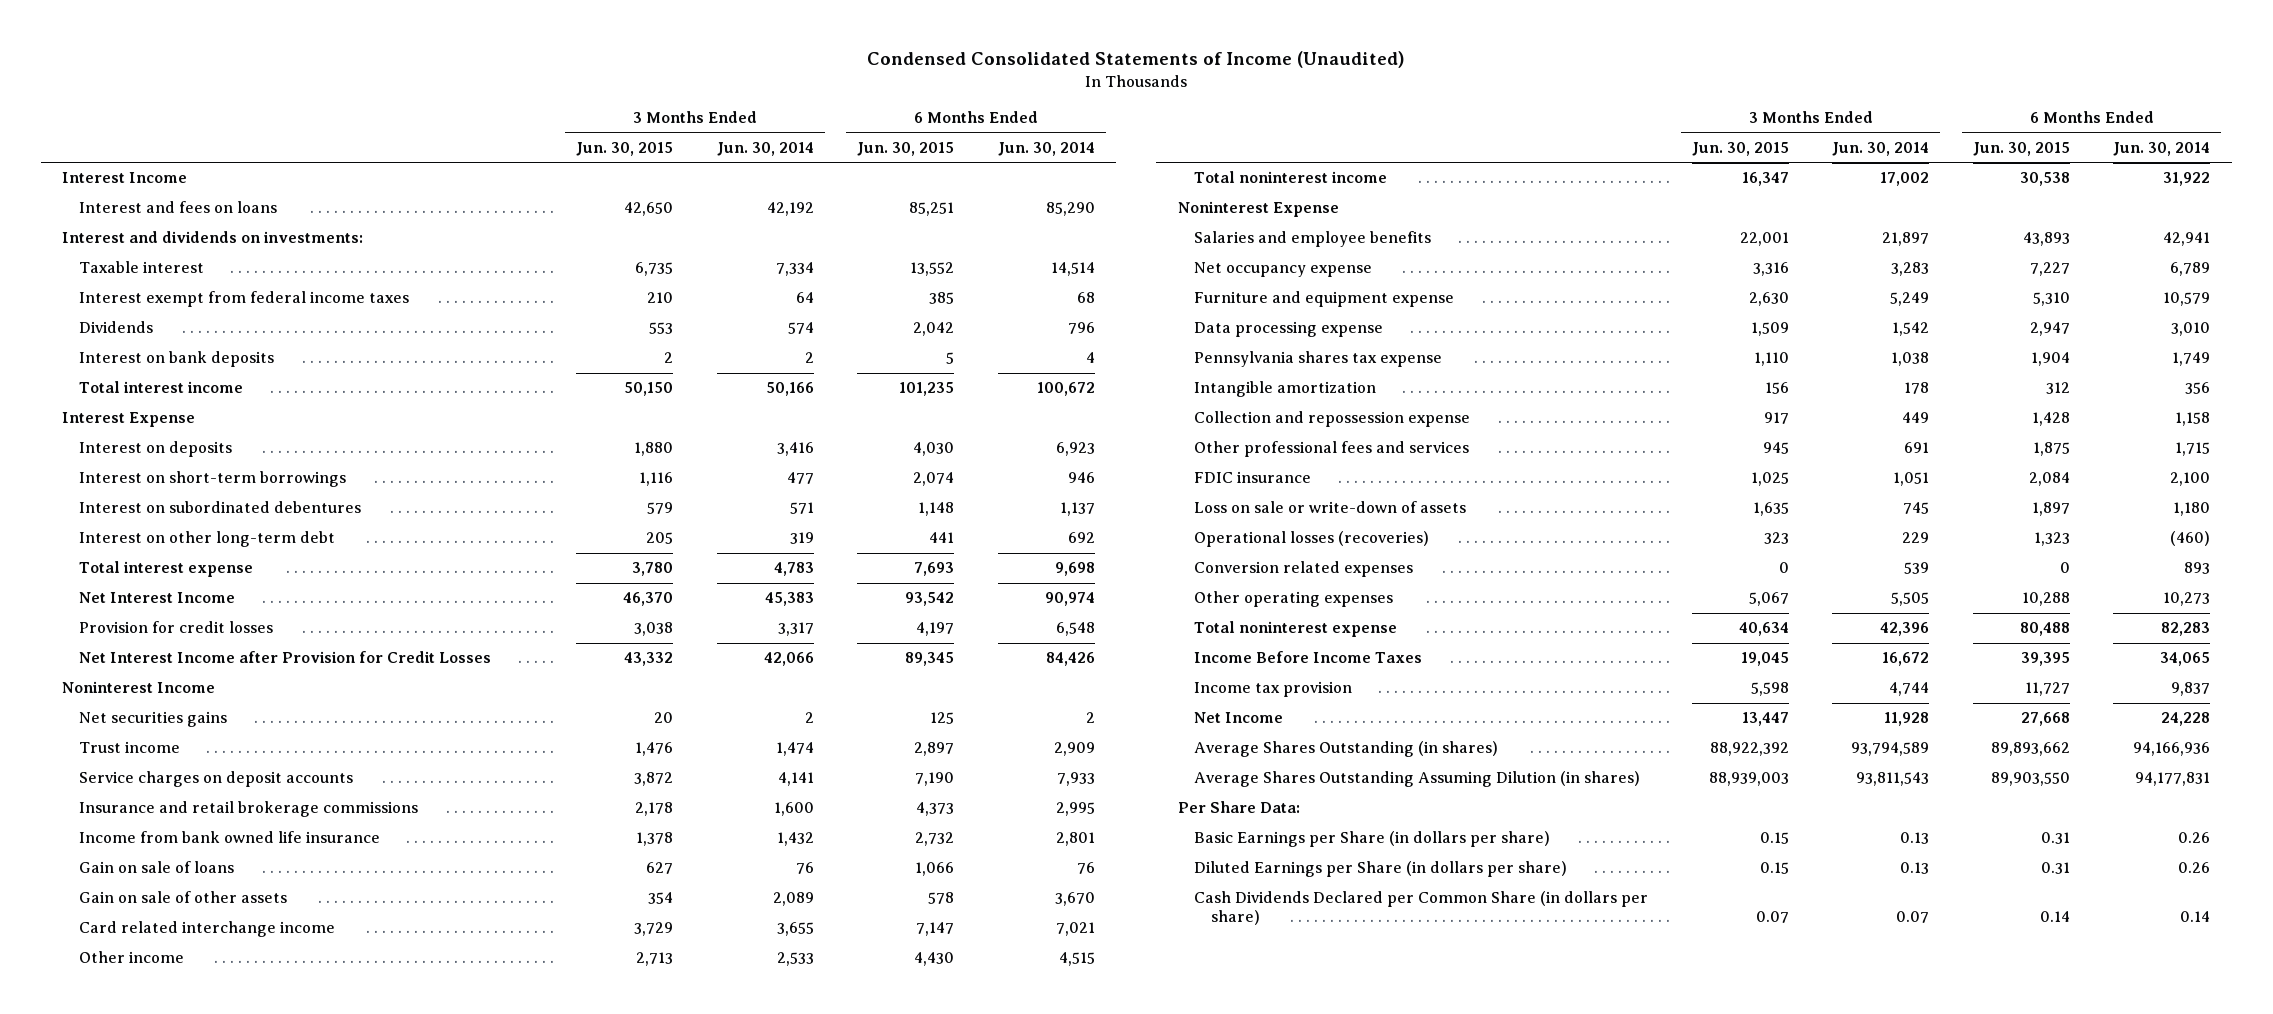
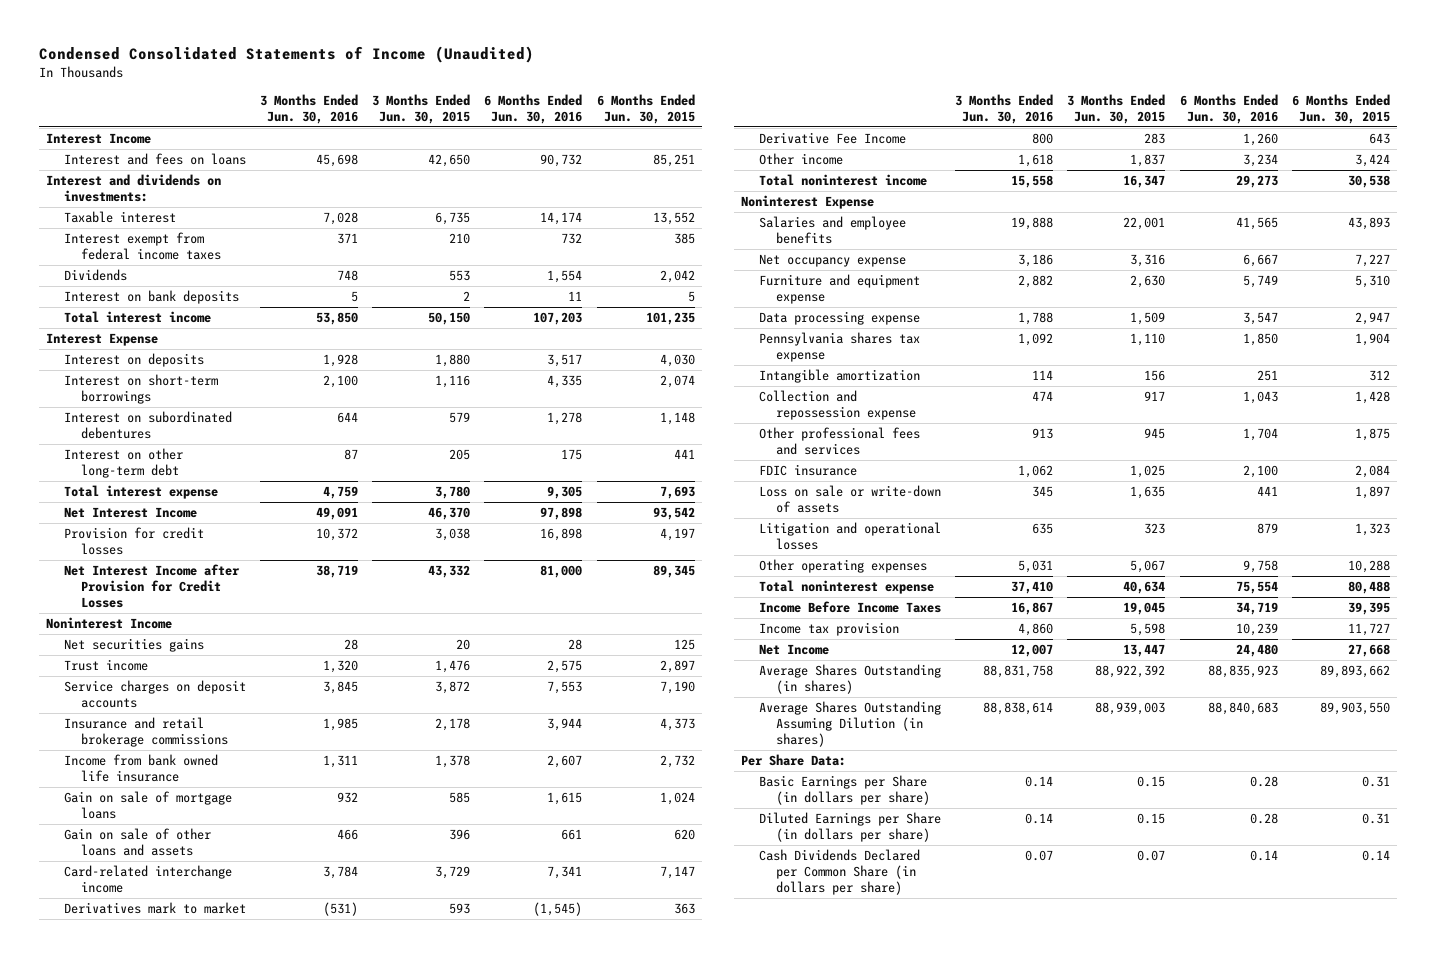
- | 3 Months Ended Jun. 30, 2015 | 3 Months Ended Jun. 30, 2014 | 6 Months Ended Jun. 30, 2015 | 6 Months Ended Jun. 30, 2014
+ | 3 Months Ended Jun. 30, 2016 | 3 Months Ended Jun. 30, 2015 | 6 Months Ended Jun. 30, 2016 | 6 Months Ended Jun. 30, 2015
- Gain on sale of loans | 627 | 76 | 1,066 | 76
- Gain on sale of other assets | 354 | 2,089 | 578 | 3,670
- Card related interchange income | 3,729 | 3,655 | 7,147 | 7,021
- Other income | 2,713 | 2,533 | 4,430 | 4,515
+ Gain on sale of mortgage loans | 932 | 585 | 1,615 | 1,024
+ Gain on sale of other loans and assets | 466 | 396 | 661 | 620
+ Card-related interchange income | 3,784 | 3,729 | 7,341 | 7,147
+ Derivatives mark to market | (531) | 593 | (1,545) | 363
+ Derivative Fee Income | 800 | 283 | 1,260 | 643
+ Other income | 1,618 | 1,837 | 3,234 | 3,424
- Operational losses (recoveries) | 323 | 229 | 1,323 | (460)
- Conversion related expenses | 0 | 539 | 0 | 893
+ Litigation and operational losses | 635 | 323 | 879 | 1,323

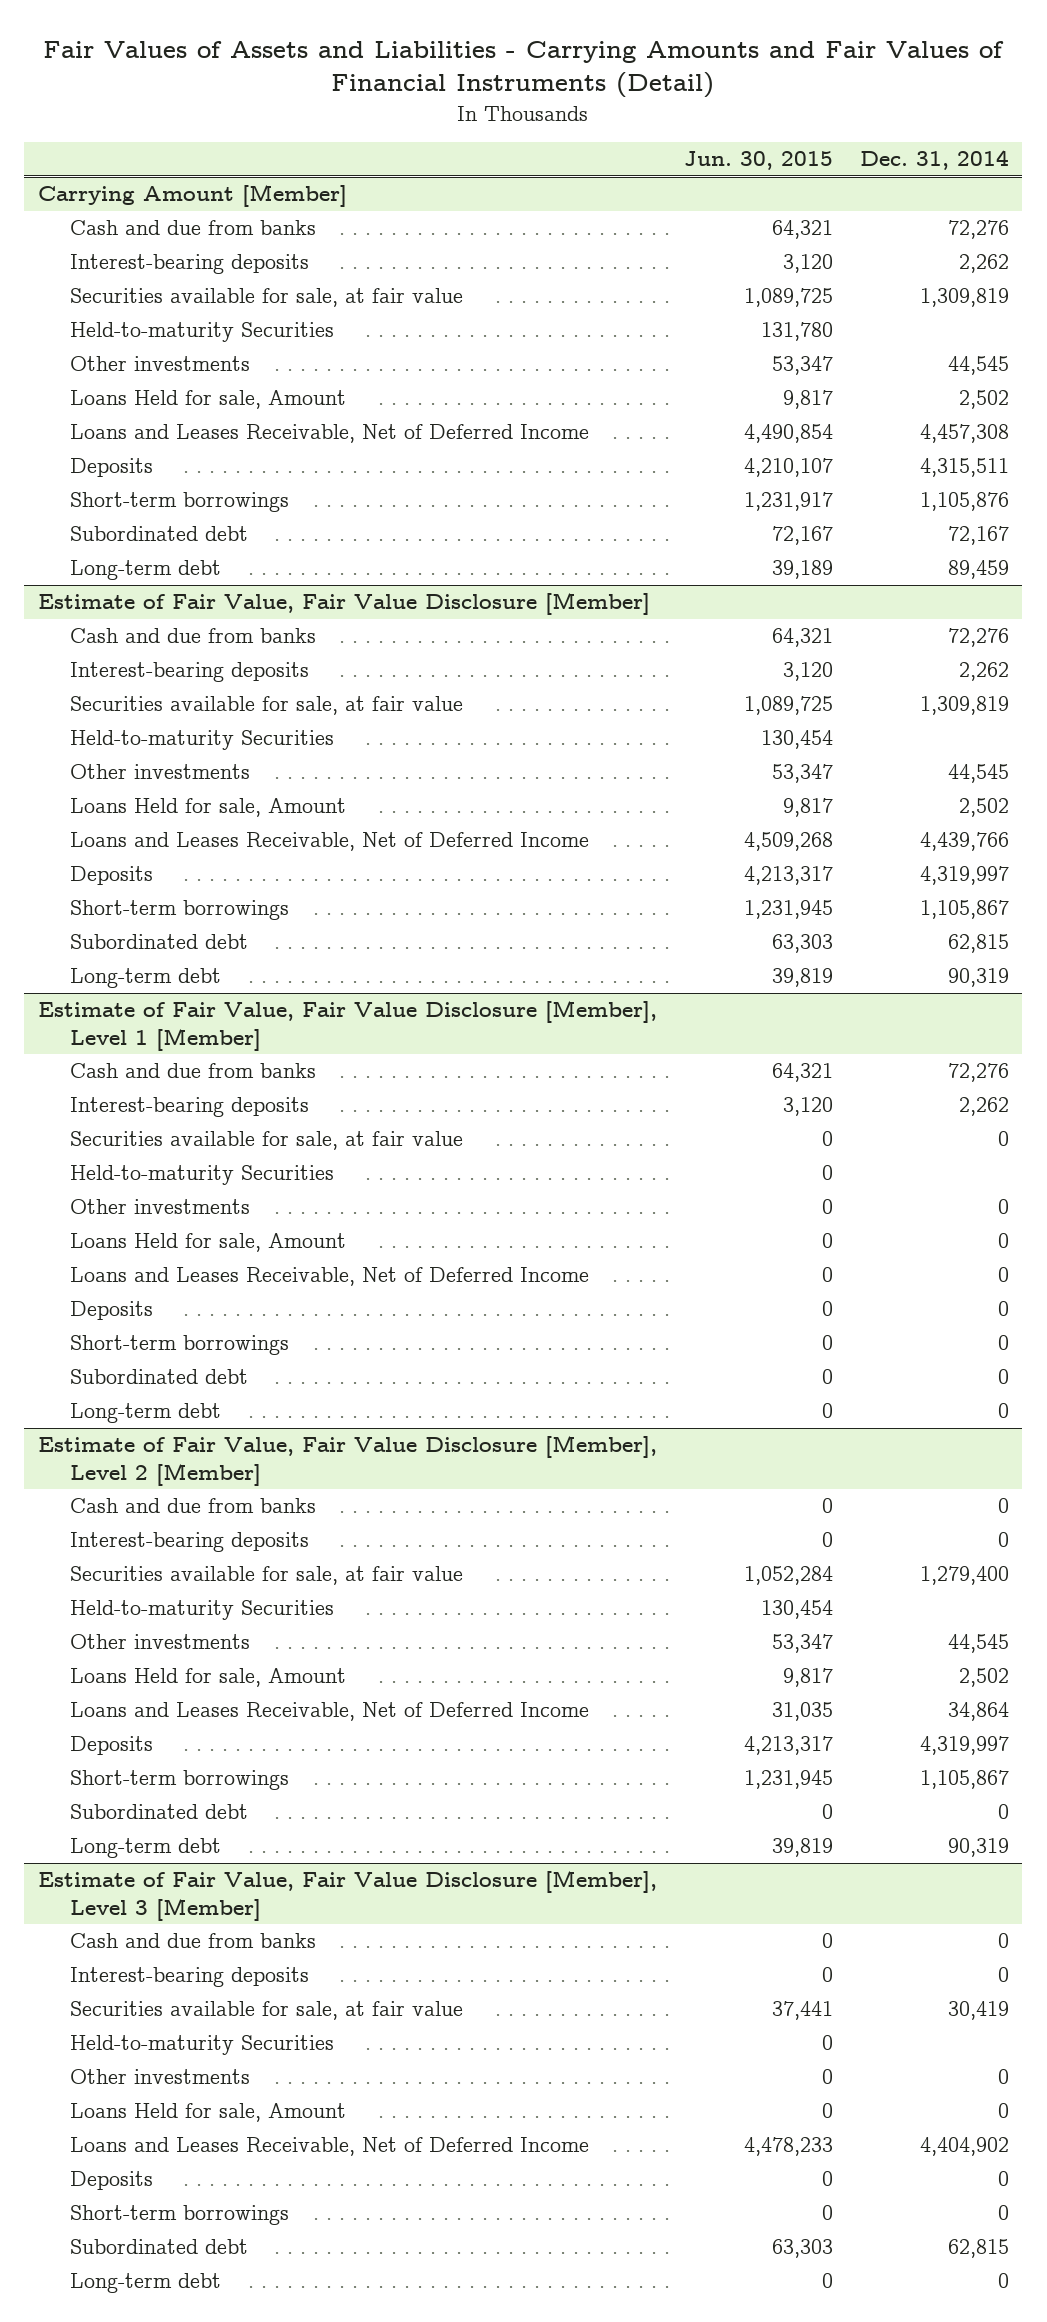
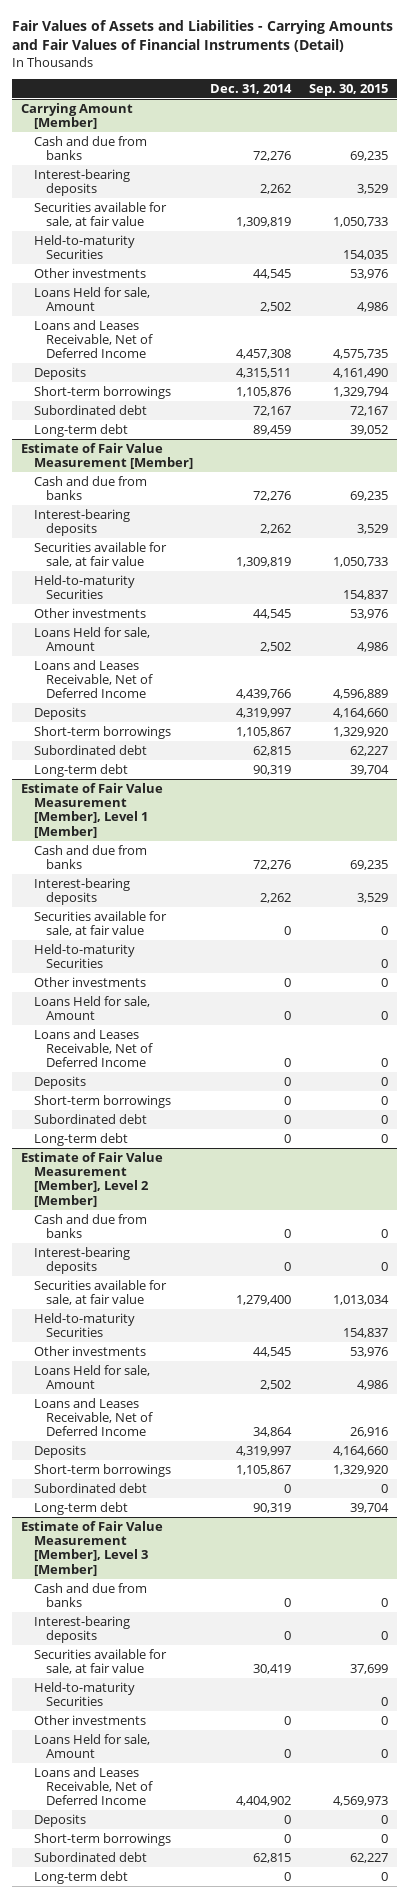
- | Jun. 30, 2015 | Dec. 31, 2014
+ | Dec. 31, 2014 | Sep. 30, 2015
- Estimate of Fair Value, Fair Value Disclosure [Member]
+ Estimate of Fair Value Measurement [Member]
- Estimate of Fair Value, Fair Value Disclosure [Member], Level 1 [Member]
+ Estimate of Fair Value Measurement [Member], Level 1 [Member]
- Estimate of Fair Value, Fair Value Disclosure [Member], Level 2 [Member]
+ Estimate of Fair Value Measurement [Member], Level 2 [Member]
- Estimate of Fair Value, Fair Value Disclosure [Member], Level 3 [Member]
+ Estimate of Fair Value Measurement [Member], Level 3 [Member]

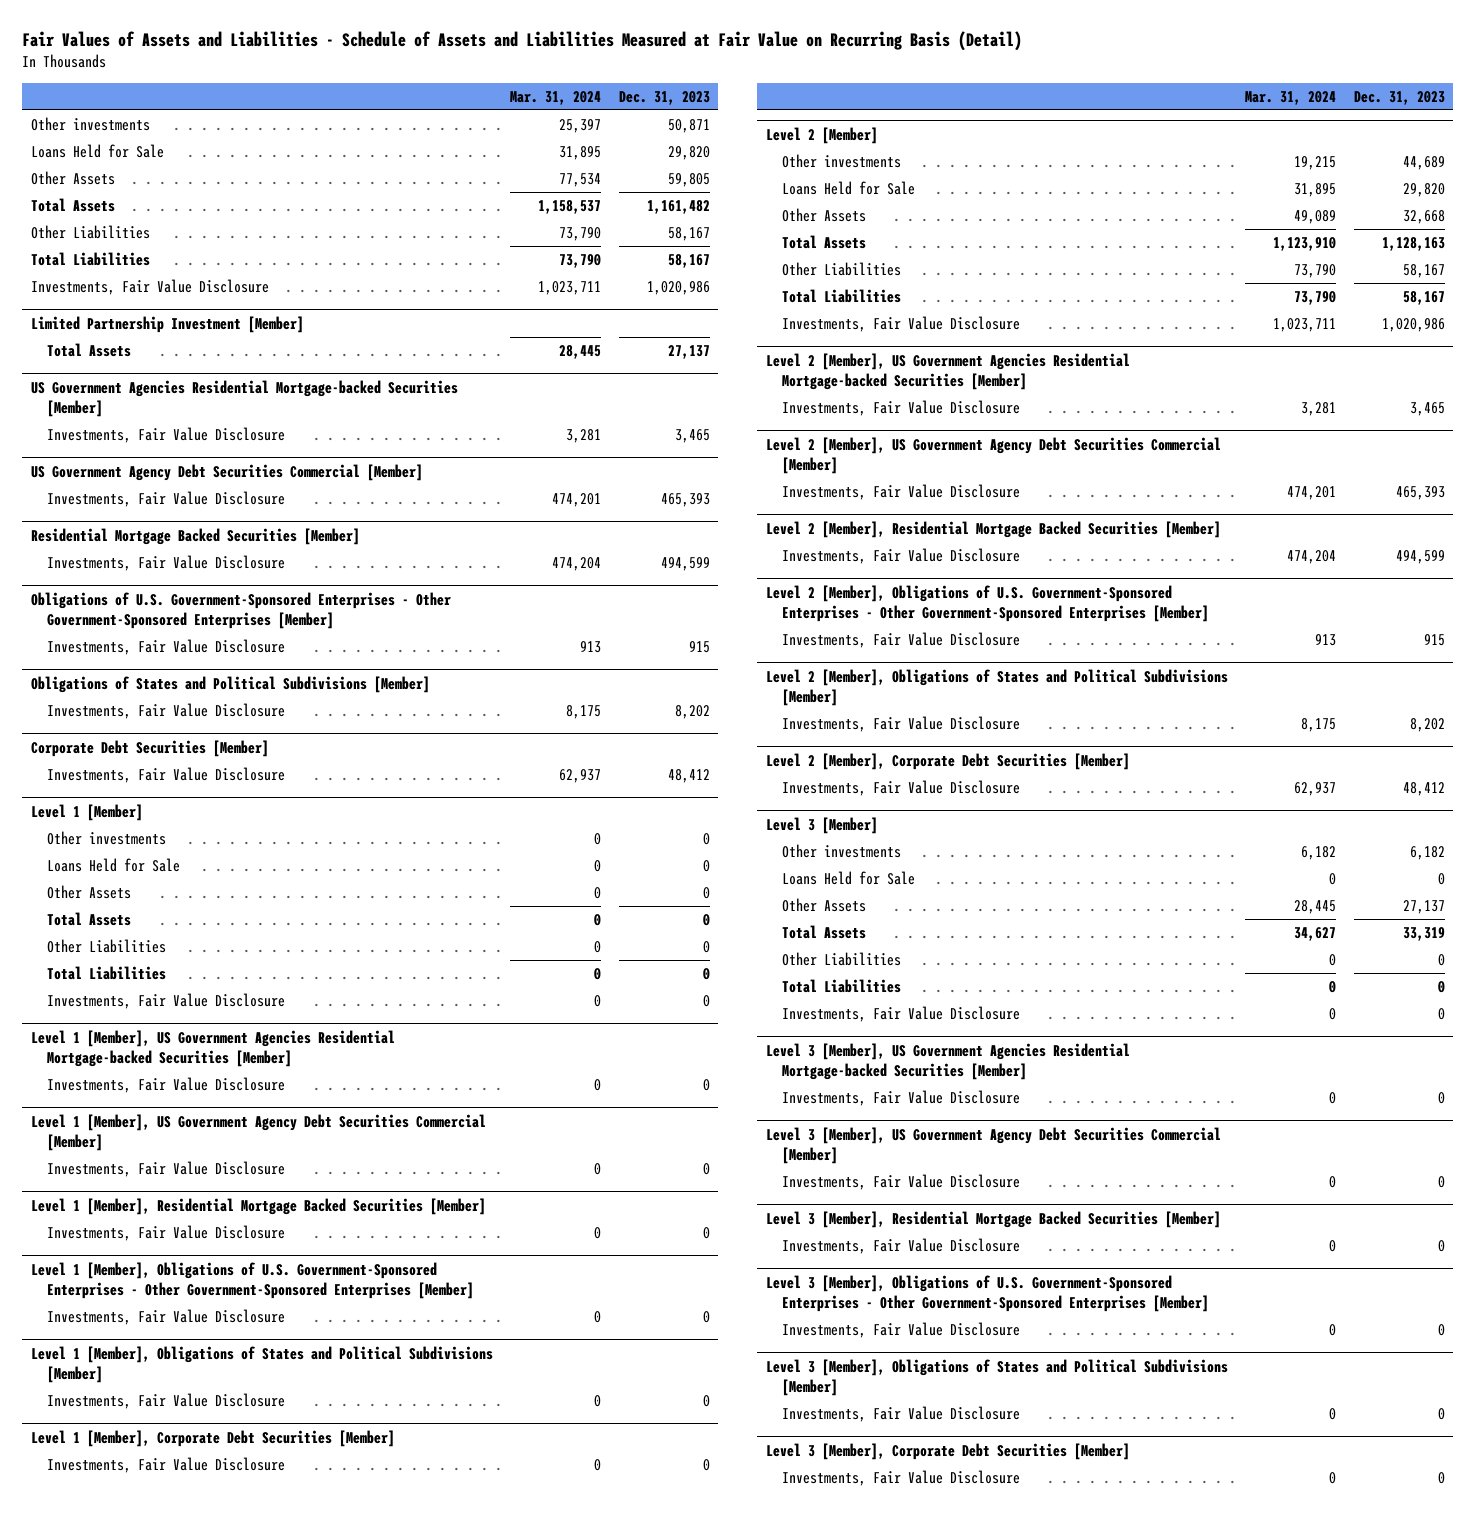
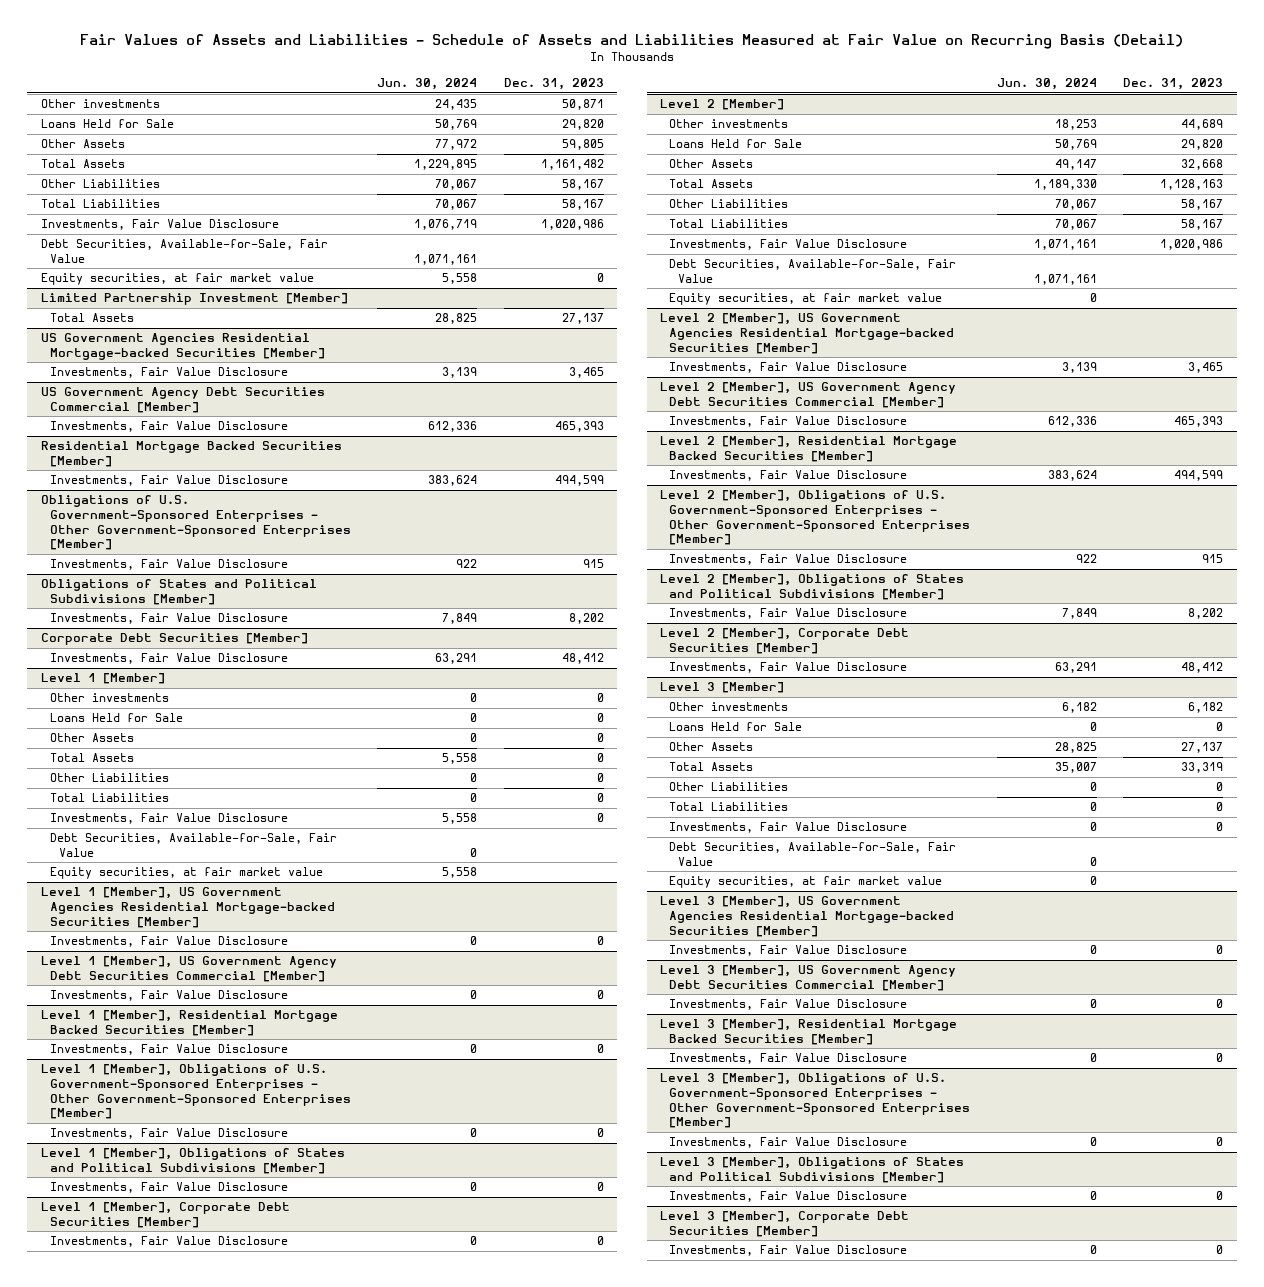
- | Mar. 31, 2024 | Dec. 31, 2023
+ | Jun. 30, 2024 | Dec. 31, 2023
+ Debt Securities, Available-for-Sale, Fair Value | 1,071,161 |
+ Equity securities, at fair market value | 5,558 | 0
@ Level 1 [Member]
+ Debt Securities, Available-for-Sale, Fair Value | 0 |
+ Equity securities, at fair market value | 5,558 |
@ Level 2 [Member]
+ Debt Securities, Available-for-Sale, Fair Value | 1,071,161 |
+ Equity securities, at fair market value | 0 |
@ Level 3 [Member]
+ Debt Securities, Available-for-Sale, Fair Value | 0 |
+ Equity securities, at fair market value | 0 |

